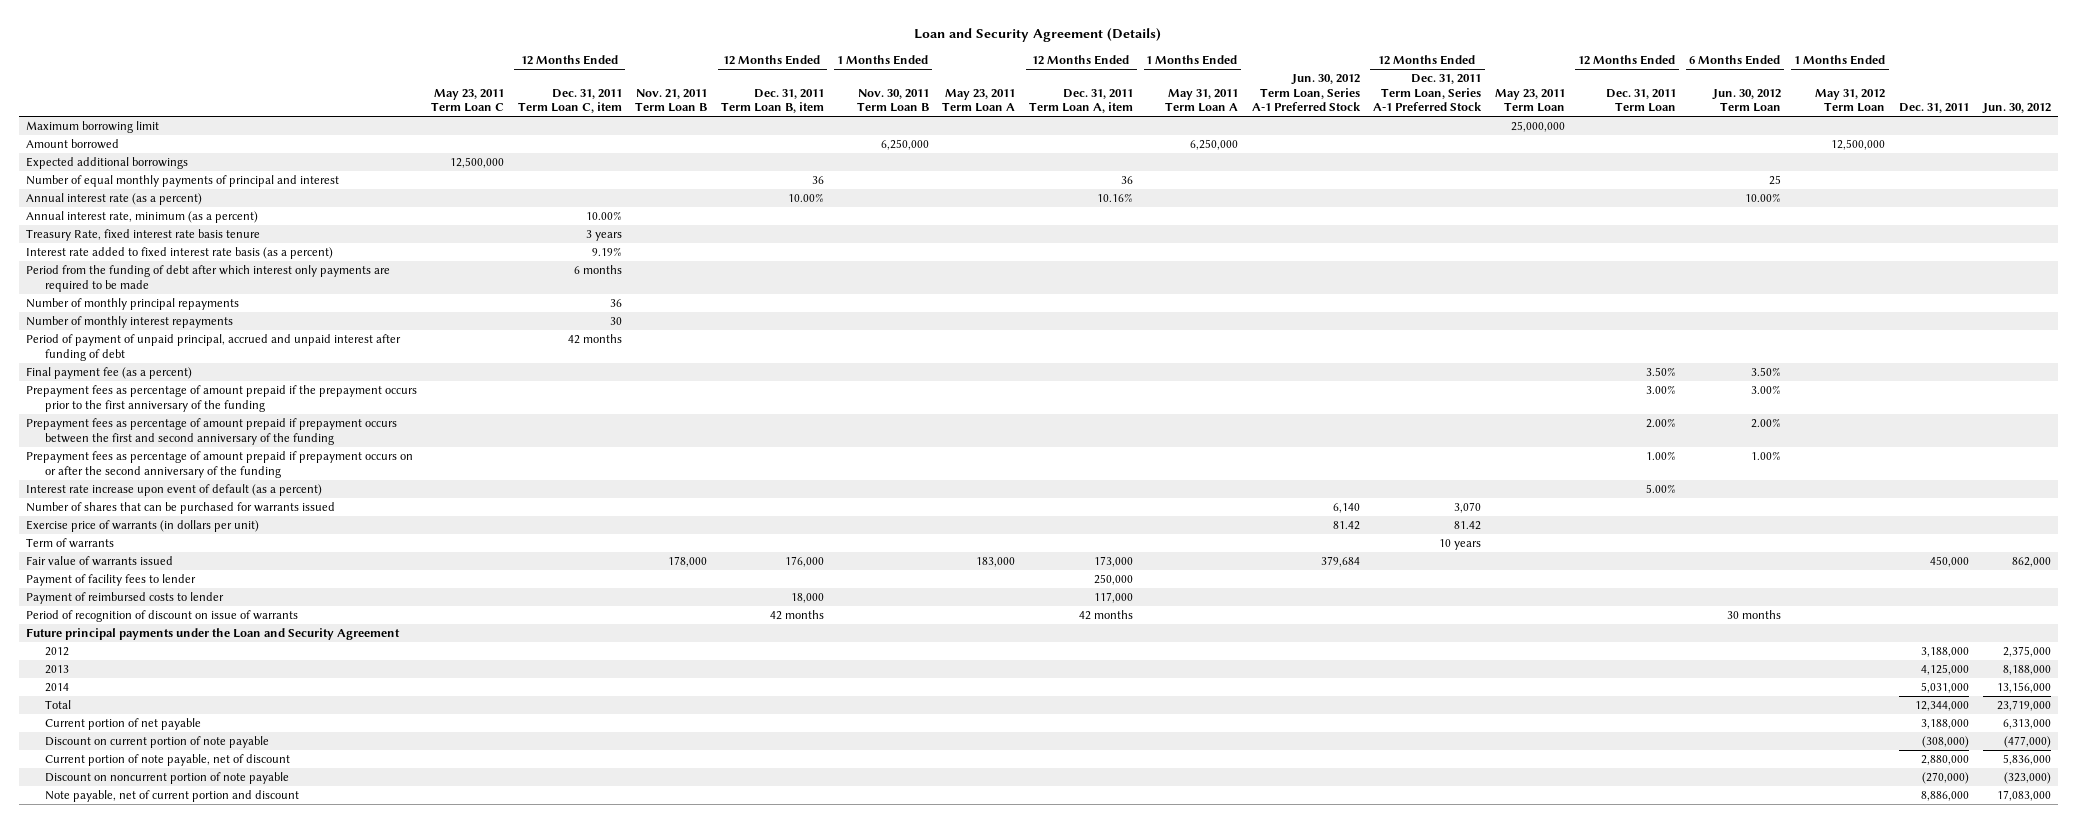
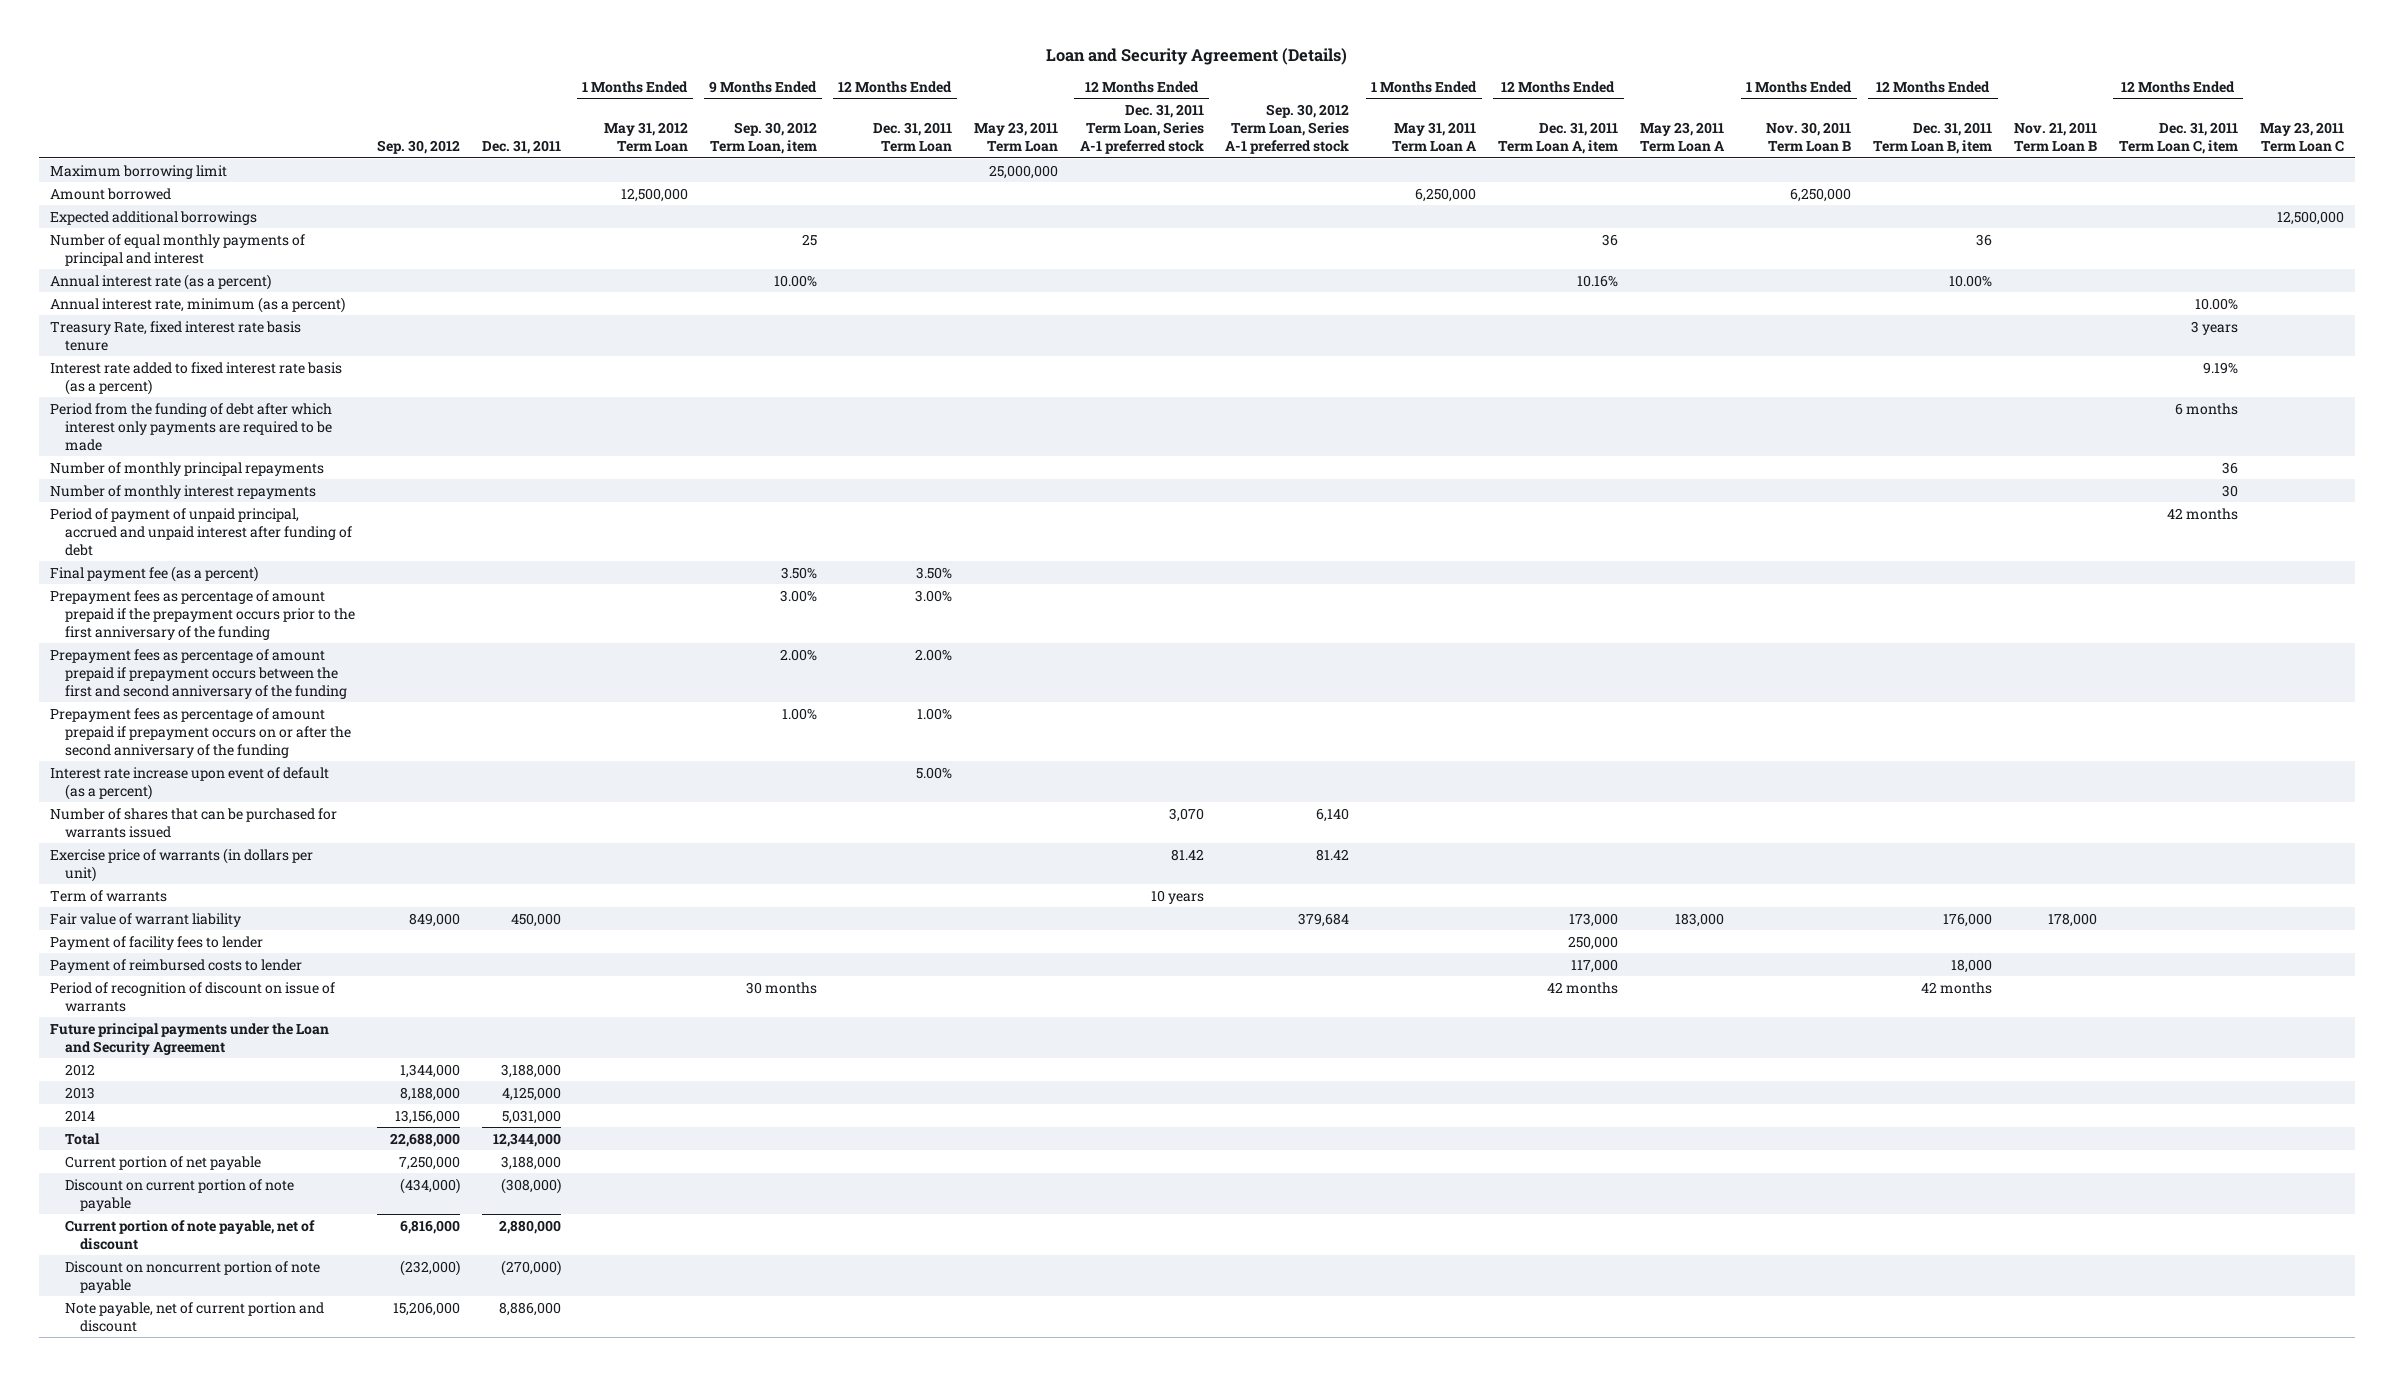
- | May 23, 2011 Term Loan C | 12 Months Ended Dec. 31, 2011 Term Loan C, item | Nov. 21, 2011 Term Loan B | 12 Months Ended Dec. 31, 2011 Term Loan B, item | 1 Months Ended Nov. 30, 2011 Term Loan B | May 23, 2011 Term Loan A | 12 Months Ended Dec. 31, 2011 Term Loan A, item | 1 Months Ended May 31, 2011 Term Loan A | Jun. 30, 2012 Term Loan, Series A-1 Preferred Stock | 12 Months Ended Dec. 31, 2011 Term Loan, Series A-1 Preferred Stock | May 23, 2011 Term Loan | 12 Months Ended Dec. 31, 2011 Term Loan | 6 Months Ended Jun. 30, 2012 Term Loan | 1 Months Ended May 31, 2012 Term Loan | Dec. 31, 2011 | Jun. 30, 2012
+ | Sep. 30, 2012 | Dec. 31, 2011 | 1 Months Ended May 31, 2012 Term Loan | 9 Months Ended Sep. 30, 2012 Term Loan, item | 12 Months Ended Dec. 31, 2011 Term Loan | May 23, 2011 Term Loan | 12 Months Ended Dec. 31, 2011 Term Loan, Series A-1 preferred stock | Sep. 30, 2012 Term Loan, Series A-1 preferred stock | 1 Months Ended May 31, 2011 Term Loan A | 12 Months Ended Dec. 31, 2011 Term Loan A, item | May 23, 2011 Term Loan A | 1 Months Ended Nov. 30, 2011 Term Loan B | 12 Months Ended Dec. 31, 2011 Term Loan B, item | Nov. 21, 2011 Term Loan B | 12 Months Ended Dec. 31, 2011 Term Loan C, item | May 23, 2011 Term Loan C
- Fair value of warrants issued | | | 178,000 | 176,000 | | 183,000 | 173,000 | | 379,684 | | | | | | 450,000 | 862,000
+ Fair value of warrant liability | 849,000 | 450,000 | | | | | | 379,684 | | 173,000 | 183,000 | | 176,000 | 178,000 | |

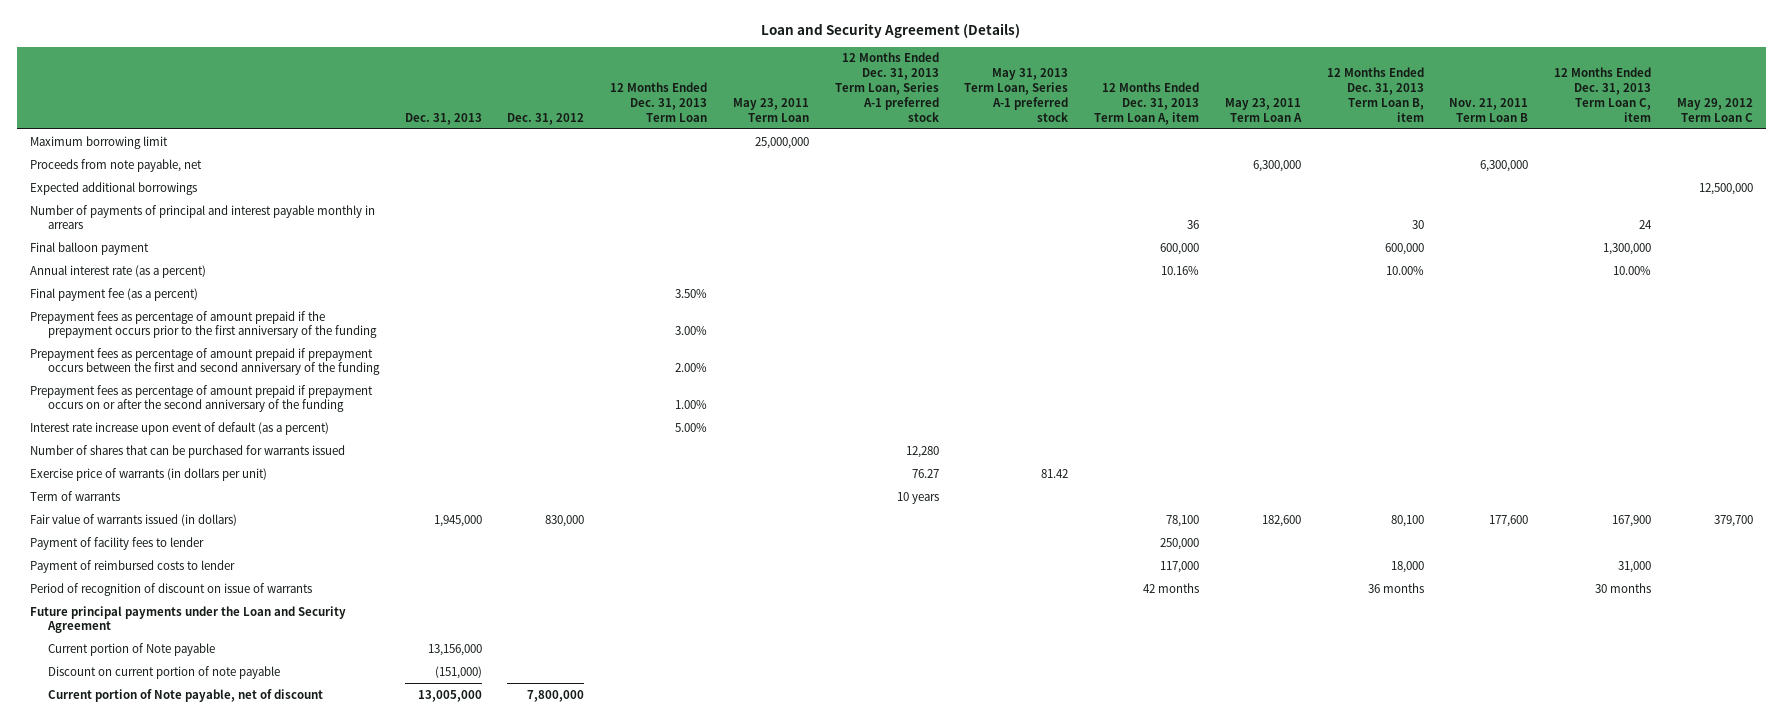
- | Sep. 30, 2012 | Dec. 31, 2011 | 1 Months Ended May 31, 2012 Term Loan | 9 Months Ended Sep. 30, 2012 Term Loan, item | 12 Months Ended Dec. 31, 2011 Term Loan | May 23, 2011 Term Loan | 12 Months Ended Dec. 31, 2011 Term Loan, Series A-1 preferred stock | Sep. 30, 2012 Term Loan, Series A-1 preferred stock | 1 Months Ended May 31, 2011 Term Loan A | 12 Months Ended Dec. 31, 2011 Term Loan A, item | May 23, 2011 Term Loan A | 1 Months Ended Nov. 30, 2011 Term Loan B | 12 Months Ended Dec. 31, 2011 Term Loan B, item | Nov. 21, 2011 Term Loan B | 12 Months Ended Dec. 31, 2011 Term Loan C, item | May 23, 2011 Term Loan C
+ | Dec. 31, 2013 | Dec. 31, 2012 | 12 Months Ended Dec. 31, 2013 Term Loan | May 23, 2011 Term Loan | 12 Months Ended Dec. 31, 2013 Term Loan, Series A-1 preferred stock | May 31, 2013 Term Loan, Series A-1 preferred stock | 12 Months Ended Dec. 31, 2013 Term Loan A, item | May 23, 2011 Term Loan A | 12 Months Ended Dec. 31, 2013 Term Loan B, item | Nov. 21, 2011 Term Loan B | 12 Months Ended Dec. 31, 2013 Term Loan C, item | May 29, 2012 Term Loan C
- Amount borrowed | | | 12,500,000 | | | | | | 6,250,000 | | | 6,250,000 | | | |
+ Proceeds from note payable, net | | | | | | | | 6,300,000 | | 6,300,000 | |
- Number of equal monthly payments of principal and interest | | | | 25 | | | | | | 36 | | | 36 | | |
+ Number of payments of principal and interest payable monthly in arrears | | | | | | | 36 | | 30 | | 24 |
+ Final balloon payment | | | | | | | 600,000 | | 600,000 | | 1,300,000 |
- Annual interest rate, minimum (as a percent) | | | | | | | | | | | | | | | 10.00% |
- Treasury Rate, fixed interest rate basis tenure | | | | | | | | | | | | | | | 3 years |
- Interest rate added to fixed interest rate basis (as a percent) | | | | | | | | | | | | | | | 9.19% |
- Period from the funding of debt after which interest only payments are required to be made | | | | | | | | | | | | | | | 6 months |
- Number of monthly principal repayments | | | | | | | | | | | | | | | 36 |
- Number of monthly interest repayments | | | | | | | | | | | | | | | 30 |
- Period of payment of unpaid principal, accrued and unpaid interest after funding of debt | | | | | | | | | | | | | | | 42 months |
- Fair value of warrant liability | 849,000 | 450,000 | | | | | | 379,684 | | 173,000 | 183,000 | | 176,000 | 178,000 | |
+ Fair value of warrants issued (in dollars) | 1,945,000 | 830,000 | | | | | 78,100 | 182,600 | 80,100 | 177,600 | 167,900 | 379,700
- 2012 | 1,344,000 | 3,188,000 | | | | | | | | | | | | | |
- 2013 | 8,188,000 | 4,125,000 | | | | | | | | | | | | | |
- 2014 | 13,156,000 | 5,031,000 | | | | | | | | | | | | | |
- Total | 22,688,000 | 12,344,000 | | | | | | | | | | | | | |
- Current portion of net payable | 7,250,000 | 3,188,000 | | | | | | | | | | | | | |
+ Current portion of Note payable | 13,156,000 | | | | | | | | | | |
- Current portion of note payable, net of discount | 6,816,000 | 2,880,000 | | | | | | | | | | | | | |
- Discount on noncurrent portion of note payable | (232,000) | (270,000) | | | | | | | | | | | | | |
- Note payable, net of current portion and discount | 15,206,000 | 8,886,000 | | | | | | | | | | | | | |
+ Current portion of Note payable, net of discount | 13,005,000 | 7,800,000 | | | | | | | | | |

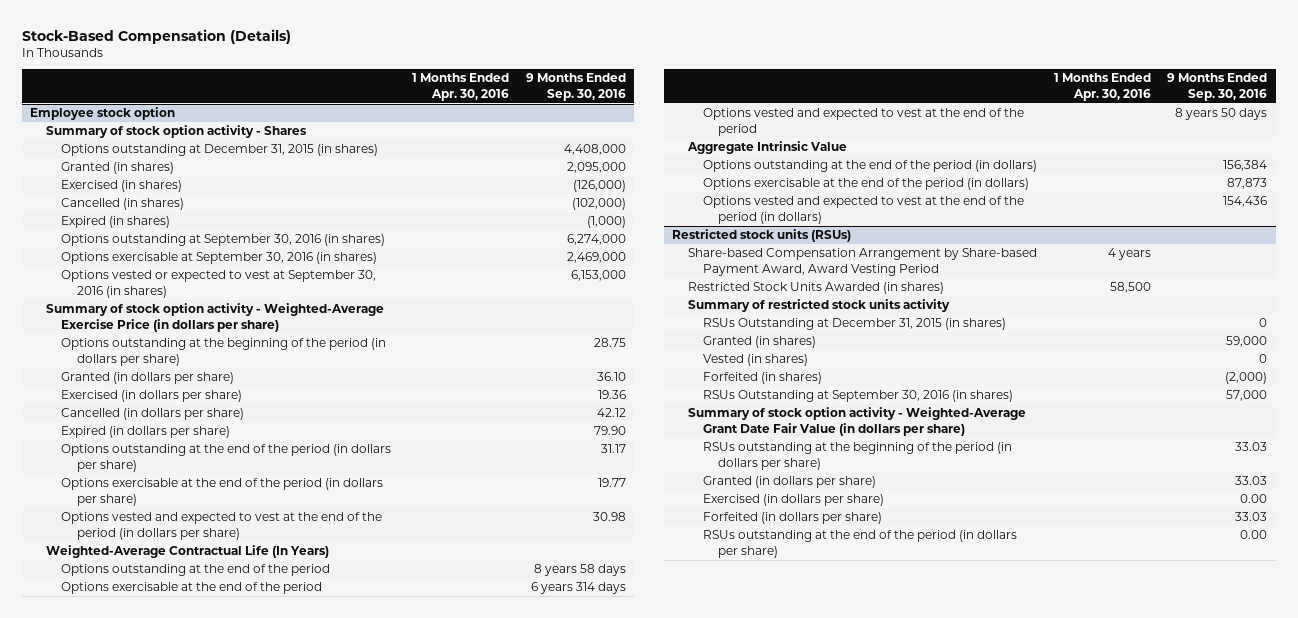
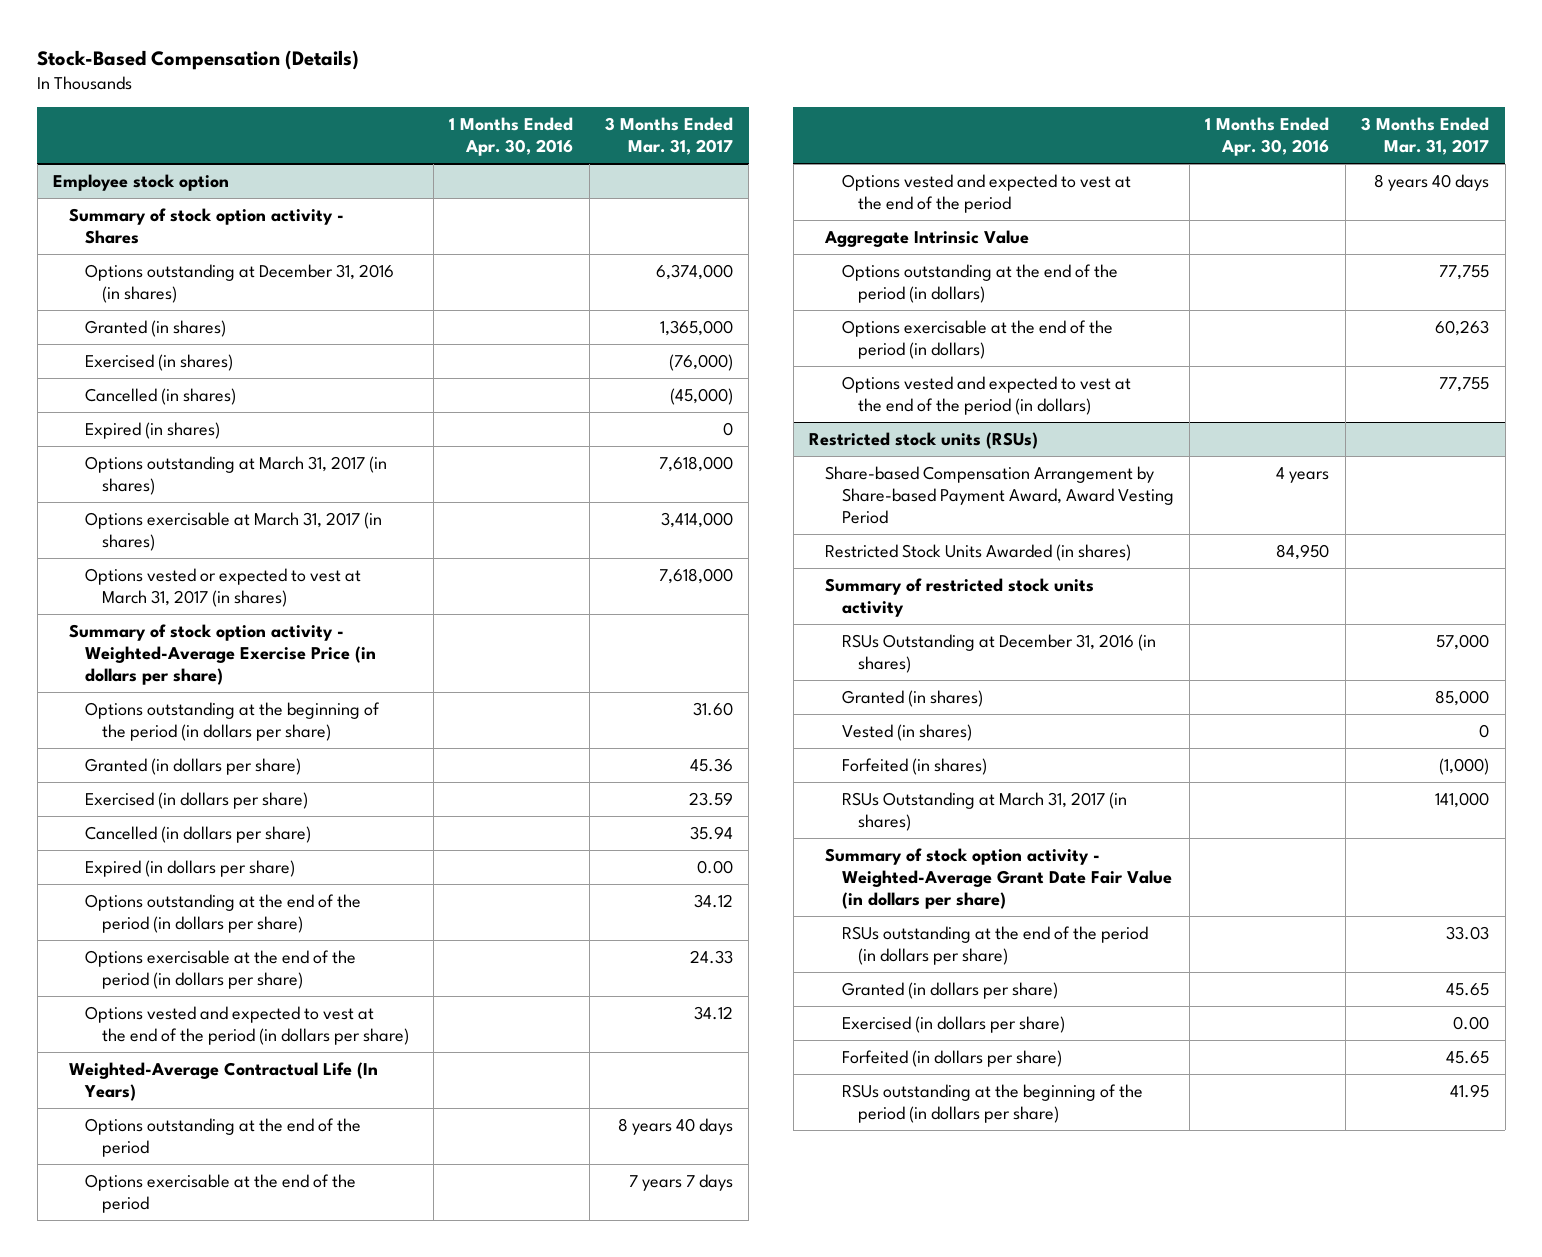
- | 1 Months Ended Apr. 30, 2016 | 9 Months Ended Sep. 30, 2016
+ | 1 Months Ended Apr. 30, 2016 | 3 Months Ended Mar. 31, 2017
@ Employee stock option
- Options outstanding at December 31, 2015 (in shares) | | 4,408,000
+ Options outstanding at December 31, 2016 (in shares) | | 6,374,000
- Options outstanding at September 30, 2016 (in shares) | | 6,274,000
- Options exercisable at September 30, 2016 (in shares) | | 2,469,000
- Options vested or expected to vest at September 30, 2016 (in shares) | | 6,153,000
+ Options outstanding at March 31, 2017 (in shares) | | 7,618,000
+ Options exercisable at March 31, 2017 (in shares) | | 3,414,000
+ Options vested or expected to vest at March 31, 2017 (in shares) | | 7,618,000
@ Restricted stock units (RSUs)
- Restricted Stock Units Awarded (in shares) | 58,500 |
+ Restricted Stock Units Awarded (in shares) | 84,950 |
- RSUs Outstanding at December 31, 2015 (in shares) | | 0
+ RSUs Outstanding at December 31, 2016 (in shares) | | 57,000
- RSUs Outstanding at September 30, 2016 (in shares) | | 57,000
+ RSUs Outstanding at March 31, 2017 (in shares) | | 141,000
moved up: RSUs outstanding at the end of the period (in dollars per share) | | 33.03
moved down: RSUs outstanding at the beginning of the period (in dollars per share) | | 41.95

